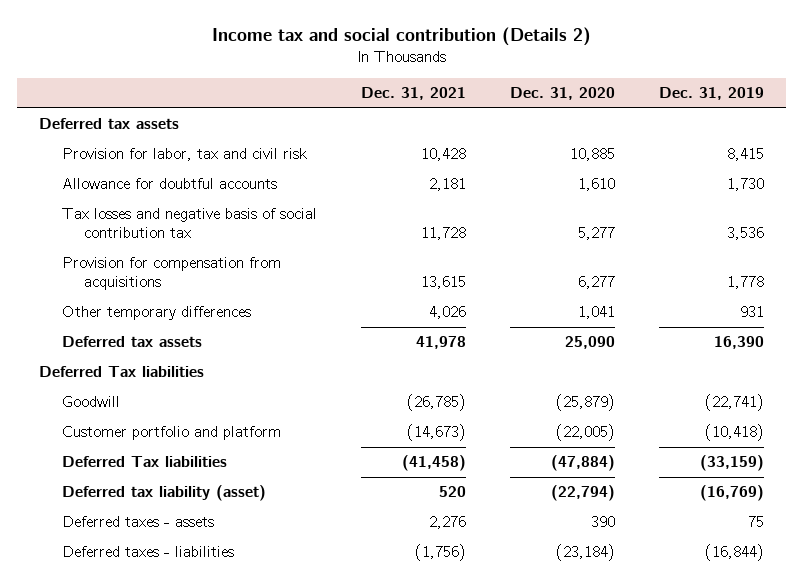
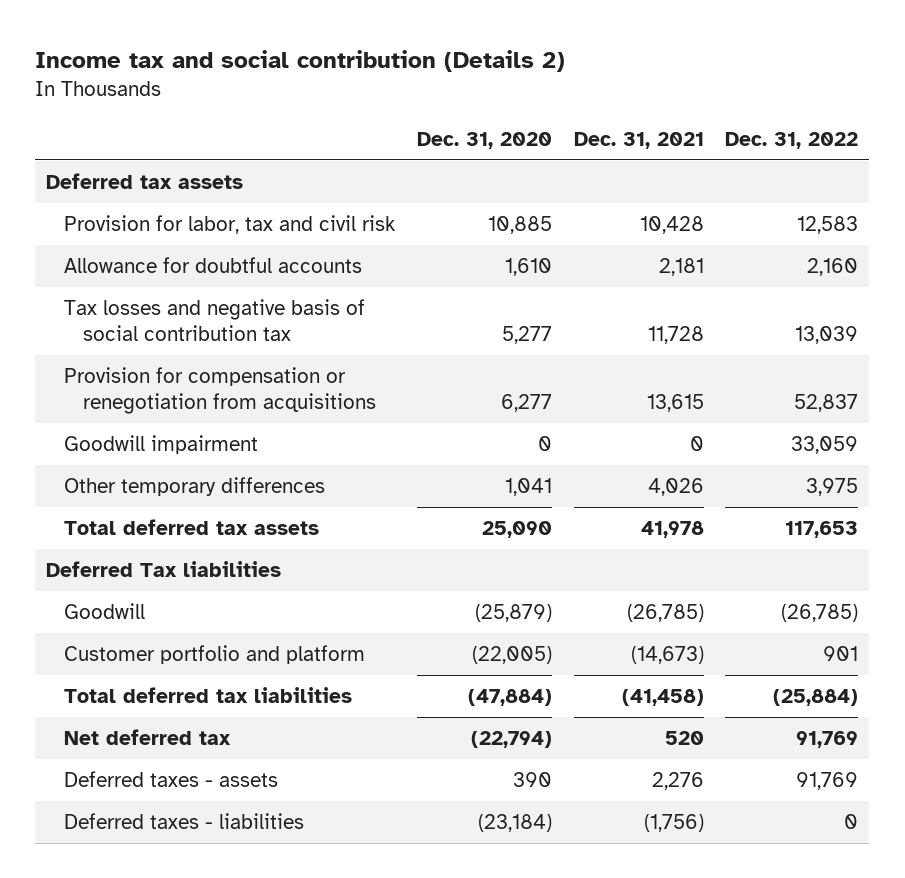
- | Dec. 31, 2021 | Dec. 31, 2020 | Dec. 31, 2019
+ | Dec. 31, 2020 | Dec. 31, 2021 | Dec. 31, 2022
- Provision for compensation from acquisitions | 13,615 | 6,277 | 1,778
+ Provision for compensation or renegotiation from acquisitions | 6,277 | 13,615 | 52,837
+ Goodwill impairment | 0 | 0 | 33,059
- Deferred tax assets | 41,978 | 25,090 | 16,390
+ Total deferred tax assets | 25,090 | 41,978 | 117,653
- Deferred Tax liabilities | (41,458) | (47,884) | (33,159)
- Deferred tax liability (asset) | 520 | (22,794) | (16,769)
+ Total deferred tax liabilities | (47,884) | (41,458) | (25,884)
+ Net deferred tax | (22,794) | 520 | 91,769

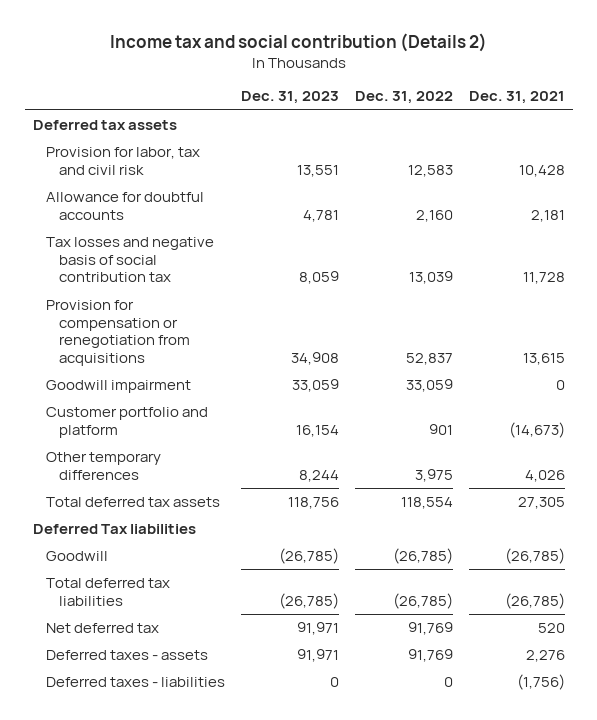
- | Dec. 31, 2020 | Dec. 31, 2021 | Dec. 31, 2022
+ | Dec. 31, 2023 | Dec. 31, 2022 | Dec. 31, 2021
moved up: Customer portfolio and platform | 16,154 | 901 | (14,673)
- Total deferred tax assets | 25,090 | 41,978 | 117,653
+ Total deferred tax assets | 118,756 | 118,554 | 27,305
- Total deferred tax liabilities | (47,884) | (41,458) | (25,884)
+ Total deferred tax liabilities | (26,785) | (26,785) | (26,785)

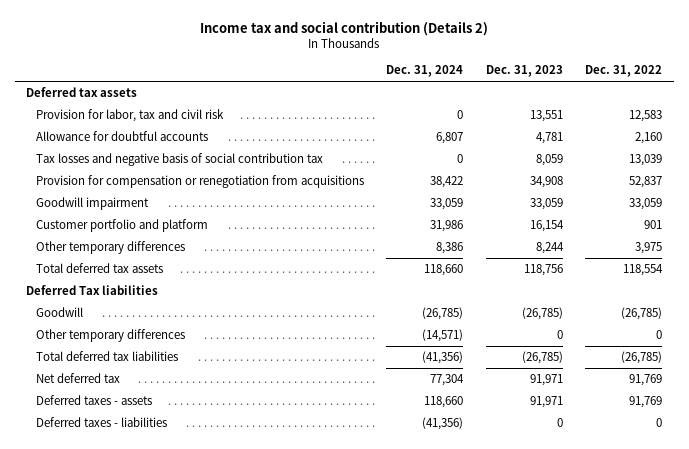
- | Dec. 31, 2023 | Dec. 31, 2022 | Dec. 31, 2021
+ | Dec. 31, 2024 | Dec. 31, 2023 | Dec. 31, 2022
+ Other temporary differences | (14,571) | 0 | 0

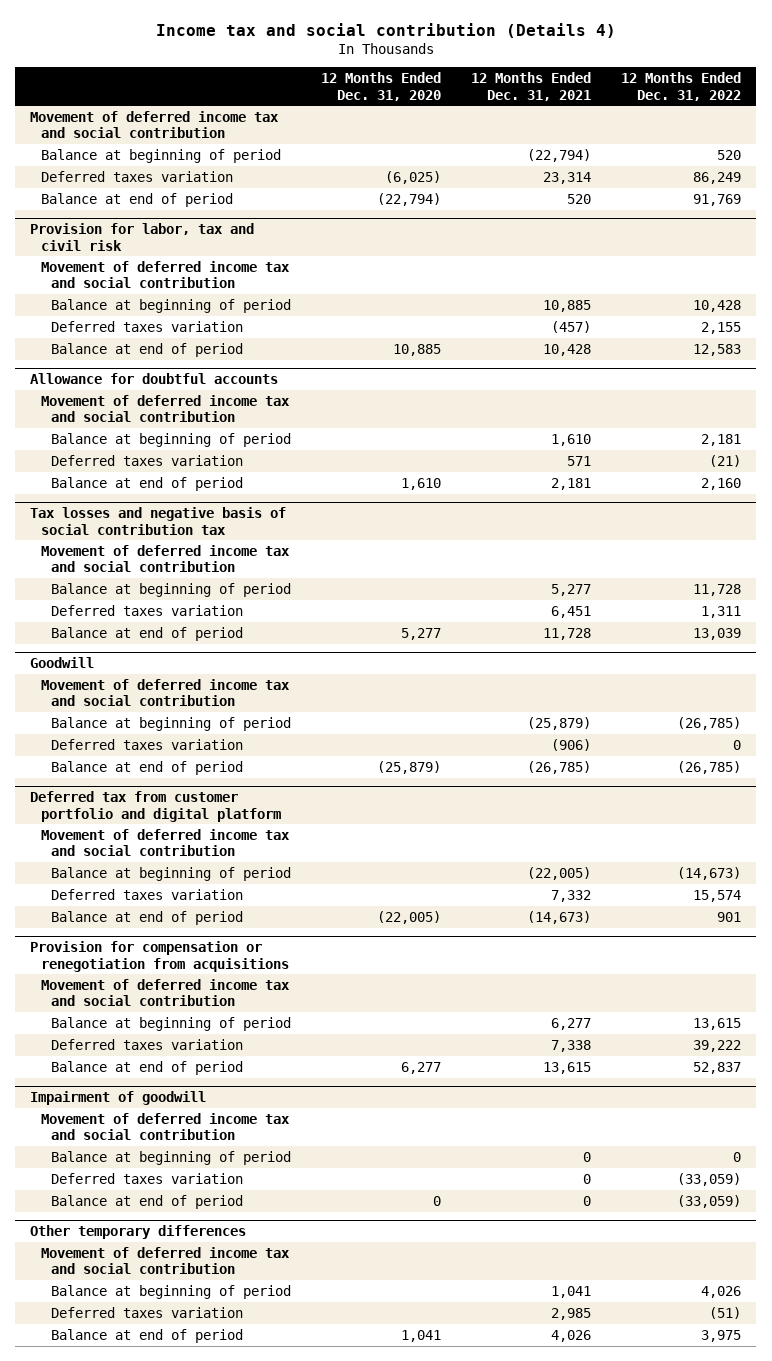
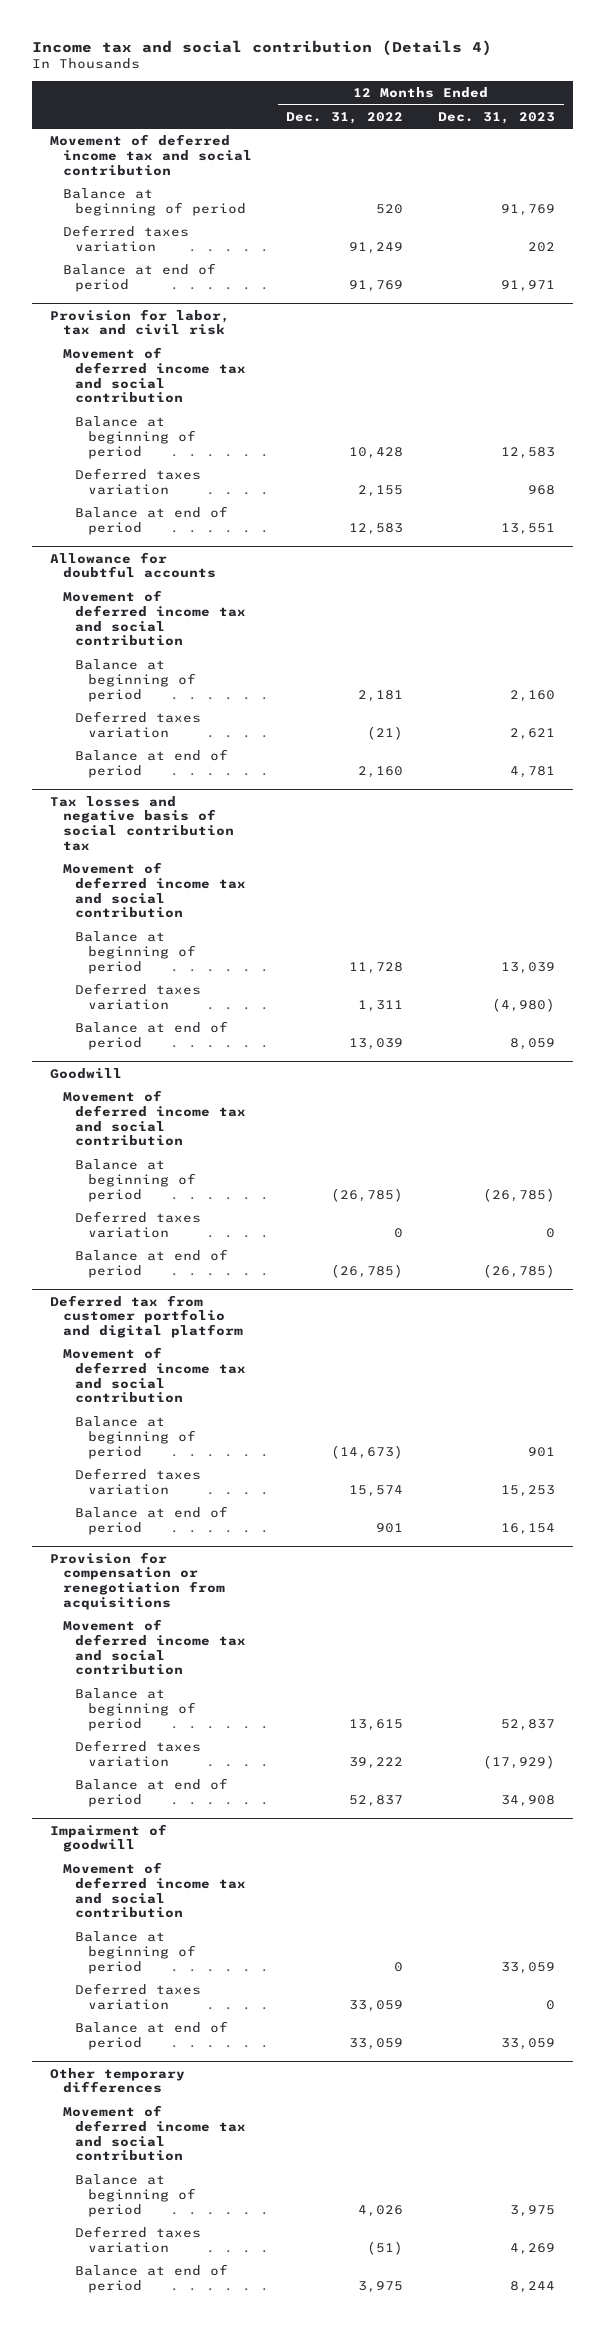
- | 12 Months Ended Dec. 31, 2020 | 12 Months Ended Dec. 31, 2021 | 12 Months Ended Dec. 31, 2022
+ | 12 Months Ended Dec. 31, 2022 | 12 Months Ended Dec. 31, 2023
- Deferred taxes variation | (6,025) | 23,314 | 86,249
+ Deferred taxes variation | 91,249 | 202
@ Impairment of goodwill
- Deferred taxes variation | | 0 | (33,059)
- Balance at end of period | 0 | 0 | (33,059)
+ Deferred taxes variation | 33,059 | 0
+ Balance at end of period | 33,059 | 33,059

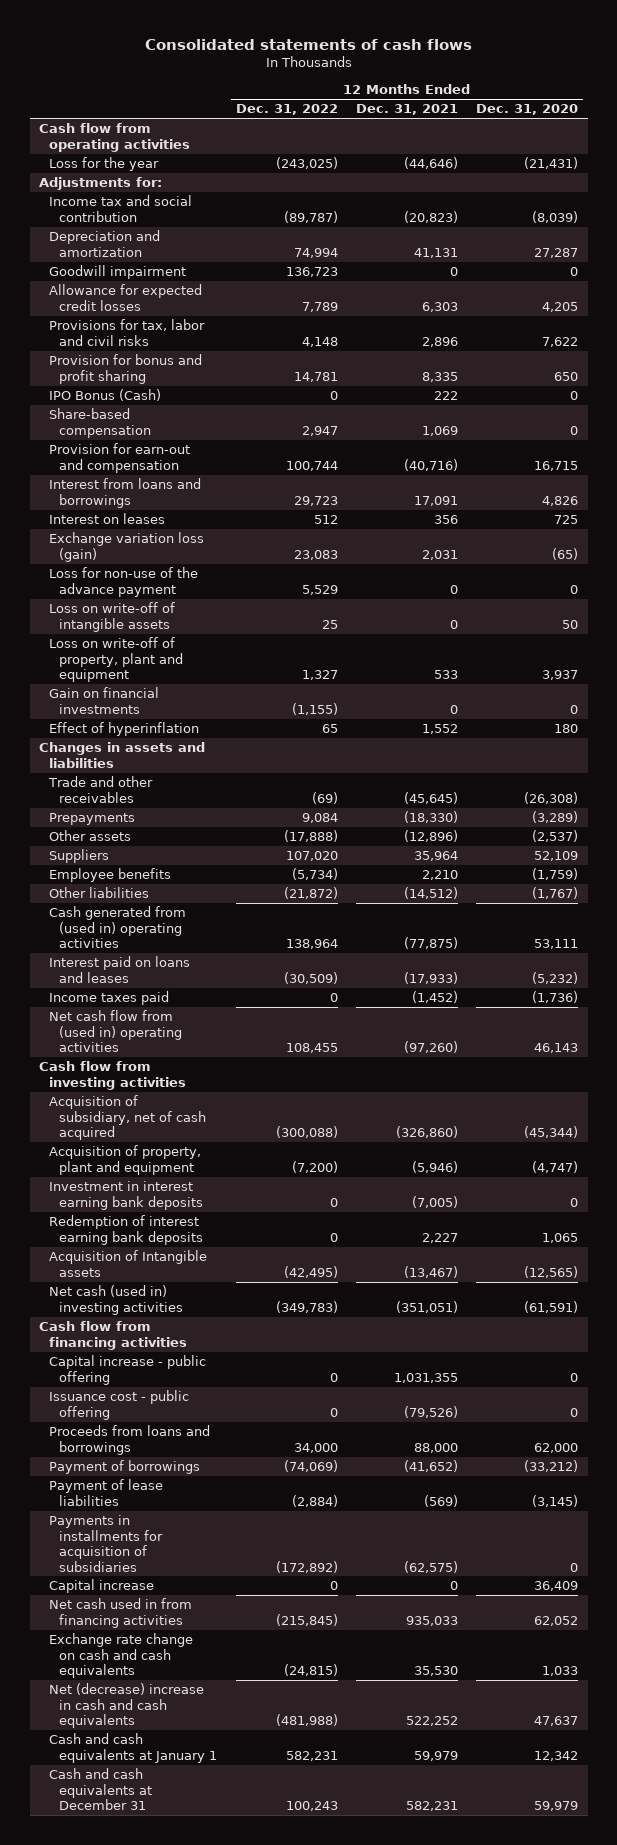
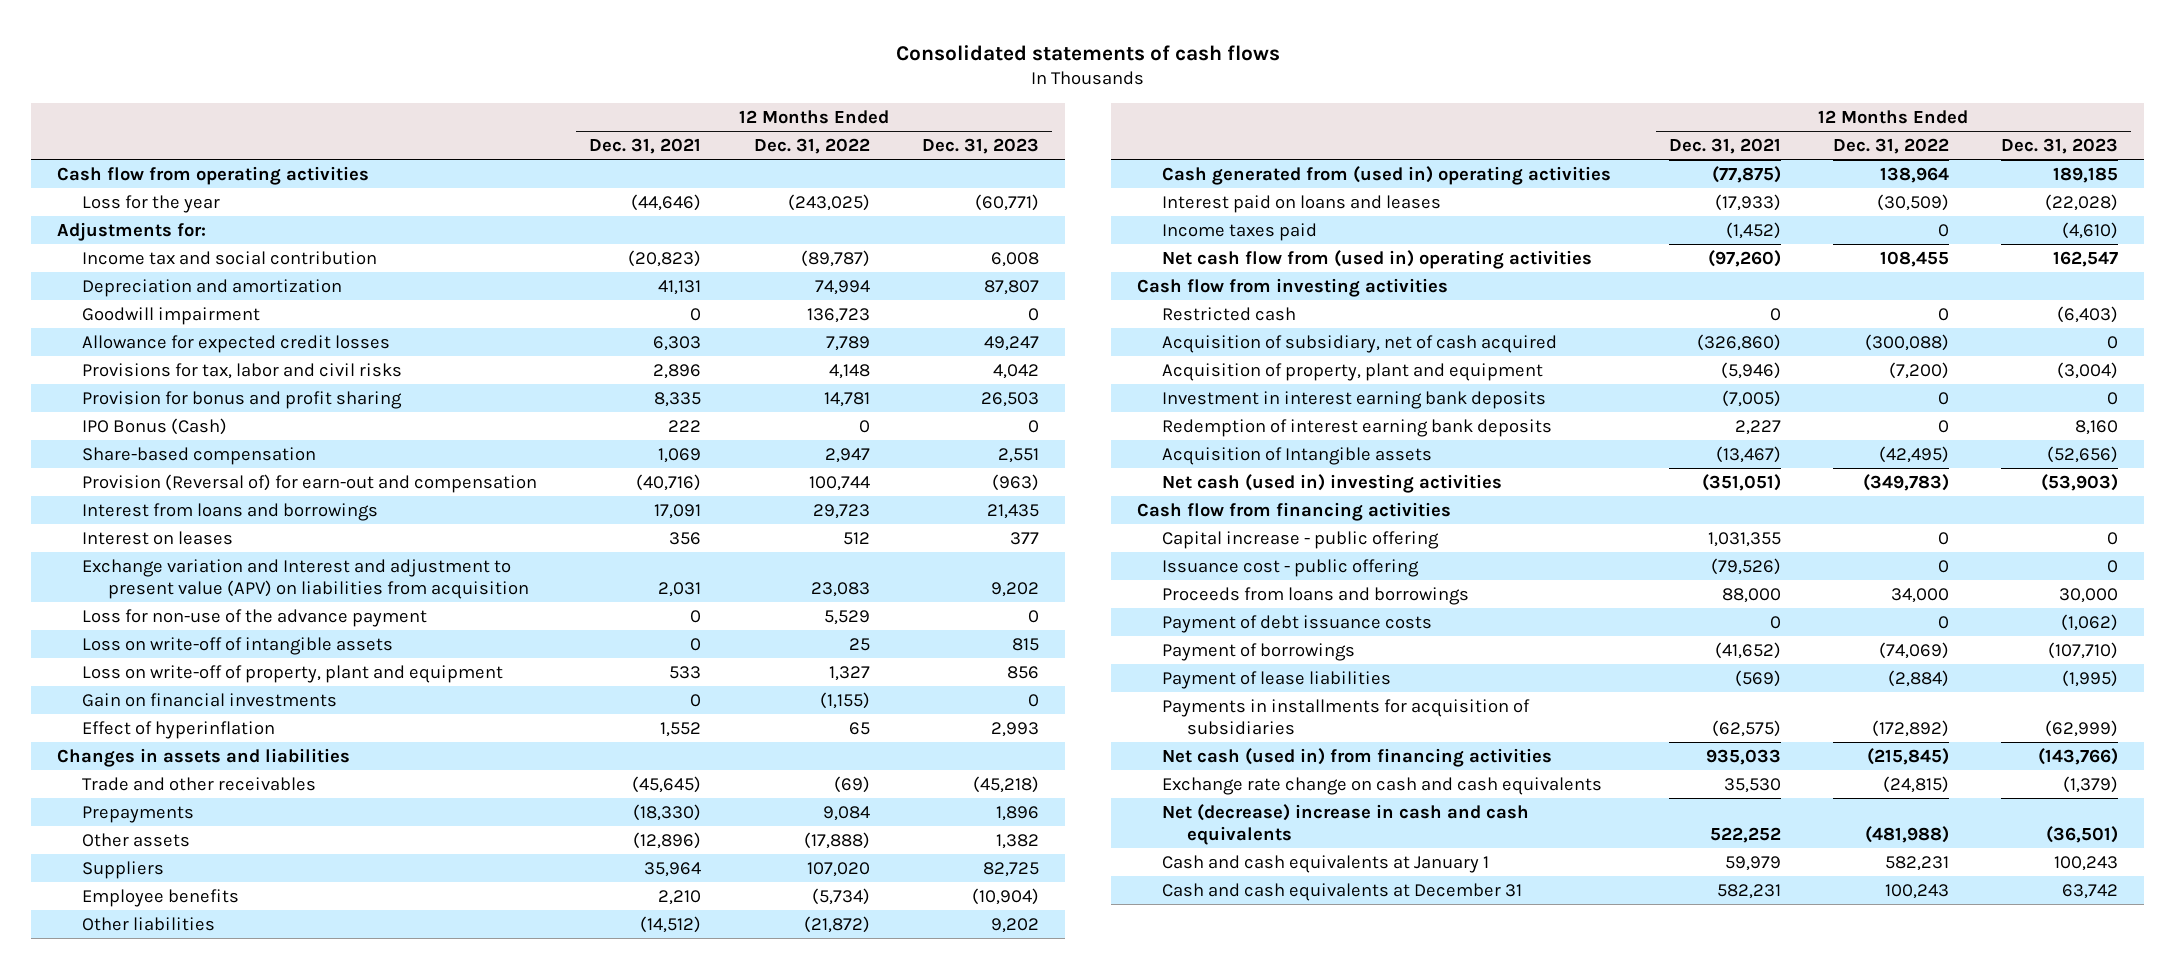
- | 12 Months Ended Dec. 31, 2022 | 12 Months Ended Dec. 31, 2021 | 12 Months Ended Dec. 31, 2020
+ | 12 Months Ended Dec. 31, 2021 | 12 Months Ended Dec. 31, 2022 | 12 Months Ended Dec. 31, 2023
- Provision for earn-out and compensation | 100,744 | (40,716) | 16,715
+ Provision (Reversal of) for earn-out and compensation | (40,716) | 100,744 | (963)
- Exchange variation loss (gain) | 23,083 | 2,031 | (65)
+ Exchange variation and Interest and adjustment to present value (APV) on liabilities from acquisition | 2,031 | 23,083 | 9,202
+ Restricted cash | 0 | 0 | (6,403)
+ Payment of debt issuance costs | 0 | 0 | (1,062)
- Capital increase | 0 | 0 | 36,409
- Net cash used in from financing activities | (215,845) | 935,033 | 62,052
+ Net cash (used in) from financing activities | 935,033 | (215,845) | (143,766)

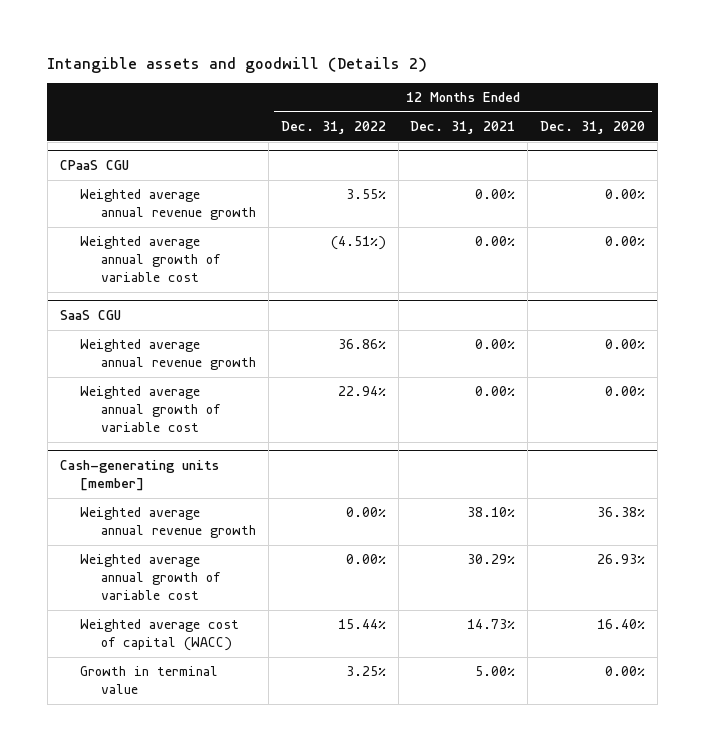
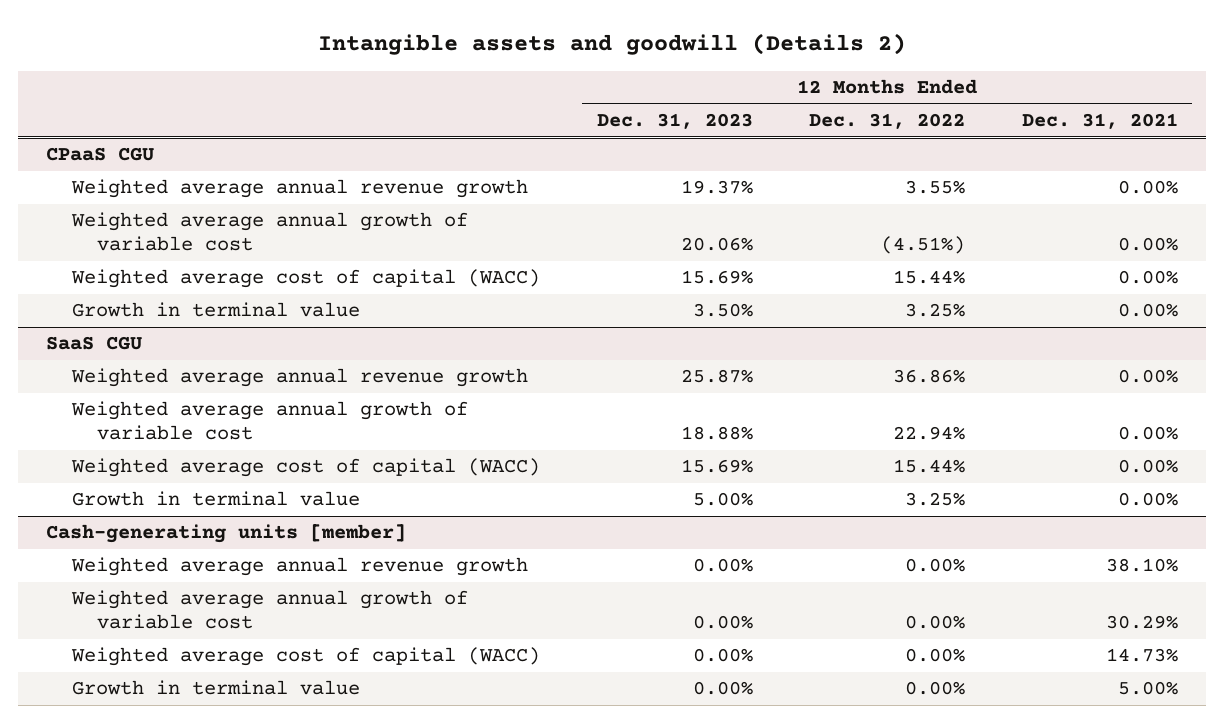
- | 12 Months Ended Dec. 31, 2022 | 12 Months Ended Dec. 31, 2021 | 12 Months Ended Dec. 31, 2020
+ | 12 Months Ended Dec. 31, 2023 | 12 Months Ended Dec. 31, 2022 | 12 Months Ended Dec. 31, 2021
@ CPaaS CGU
+ Weighted average cost of capital (WACC) | 15.69% | 15.44% | 0.00%
+ Growth in terminal value | 3.50% | 3.25% | 0.00%
@ SaaS CGU
+ Weighted average cost of capital (WACC) | 15.69% | 15.44% | 0.00%
+ Growth in terminal value | 5.00% | 3.25% | 0.00%
@ Cash-generating units [member]
- Weighted average cost of capital (WACC) | 15.44% | 14.73% | 16.40%
- Growth in terminal value | 3.25% | 5.00% | 0.00%
+ Weighted average cost of capital (WACC) | 0.00% | 0.00% | 14.73%
+ Growth in terminal value | 0.00% | 0.00% | 5.00%

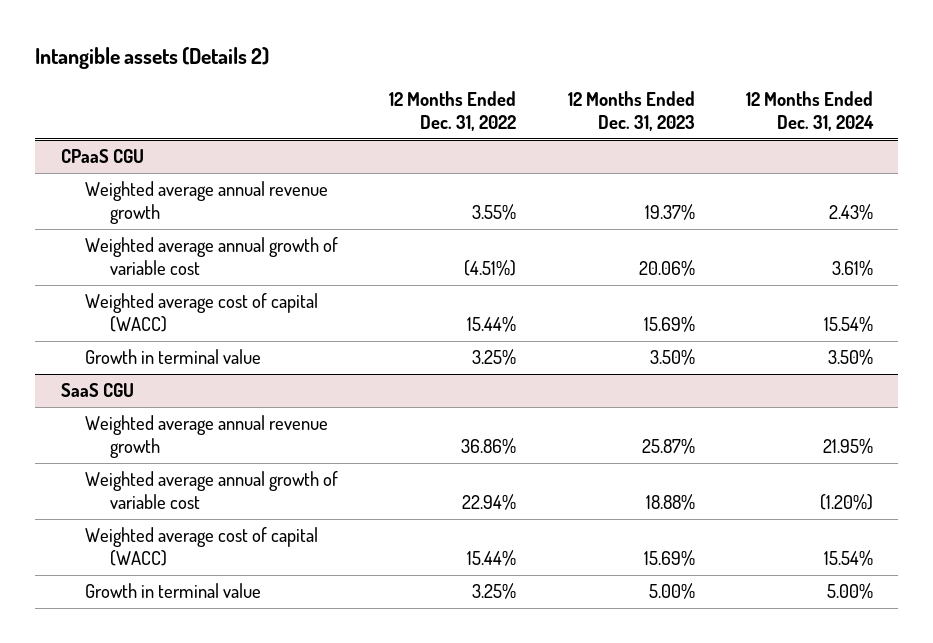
- Intangible assets and goodwill (Details 2)
+ Intangible assets (Details 2)
- | 12 Months Ended Dec. 31, 2023 | 12 Months Ended Dec. 31, 2022 | 12 Months Ended Dec. 31, 2021
+ | 12 Months Ended Dec. 31, 2022 | 12 Months Ended Dec. 31, 2023 | 12 Months Ended Dec. 31, 2024
- Cash-generating units [member]
- Weighted average annual revenue growth | 0.00% | 0.00% | 38.10%
- Weighted average annual growth of variable cost | 0.00% | 0.00% | 30.29%
- Weighted average cost of capital (WACC) | 0.00% | 0.00% | 14.73%
- Growth in terminal value | 0.00% | 0.00% | 5.00%

